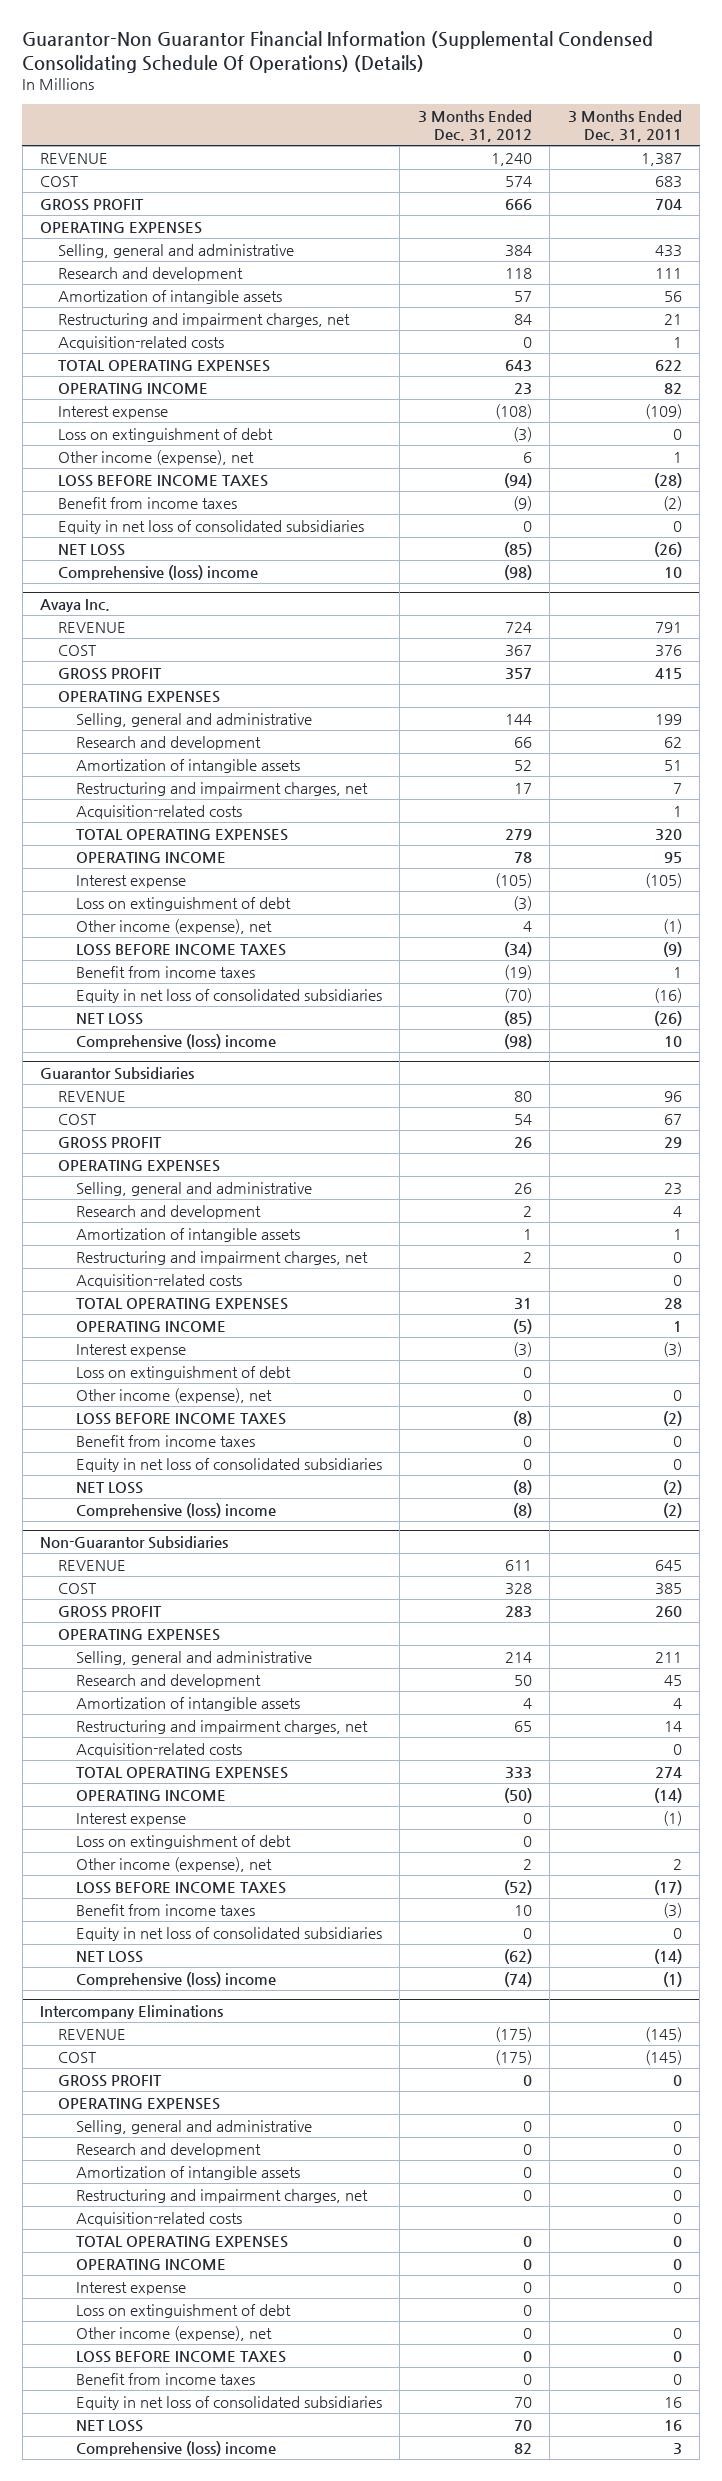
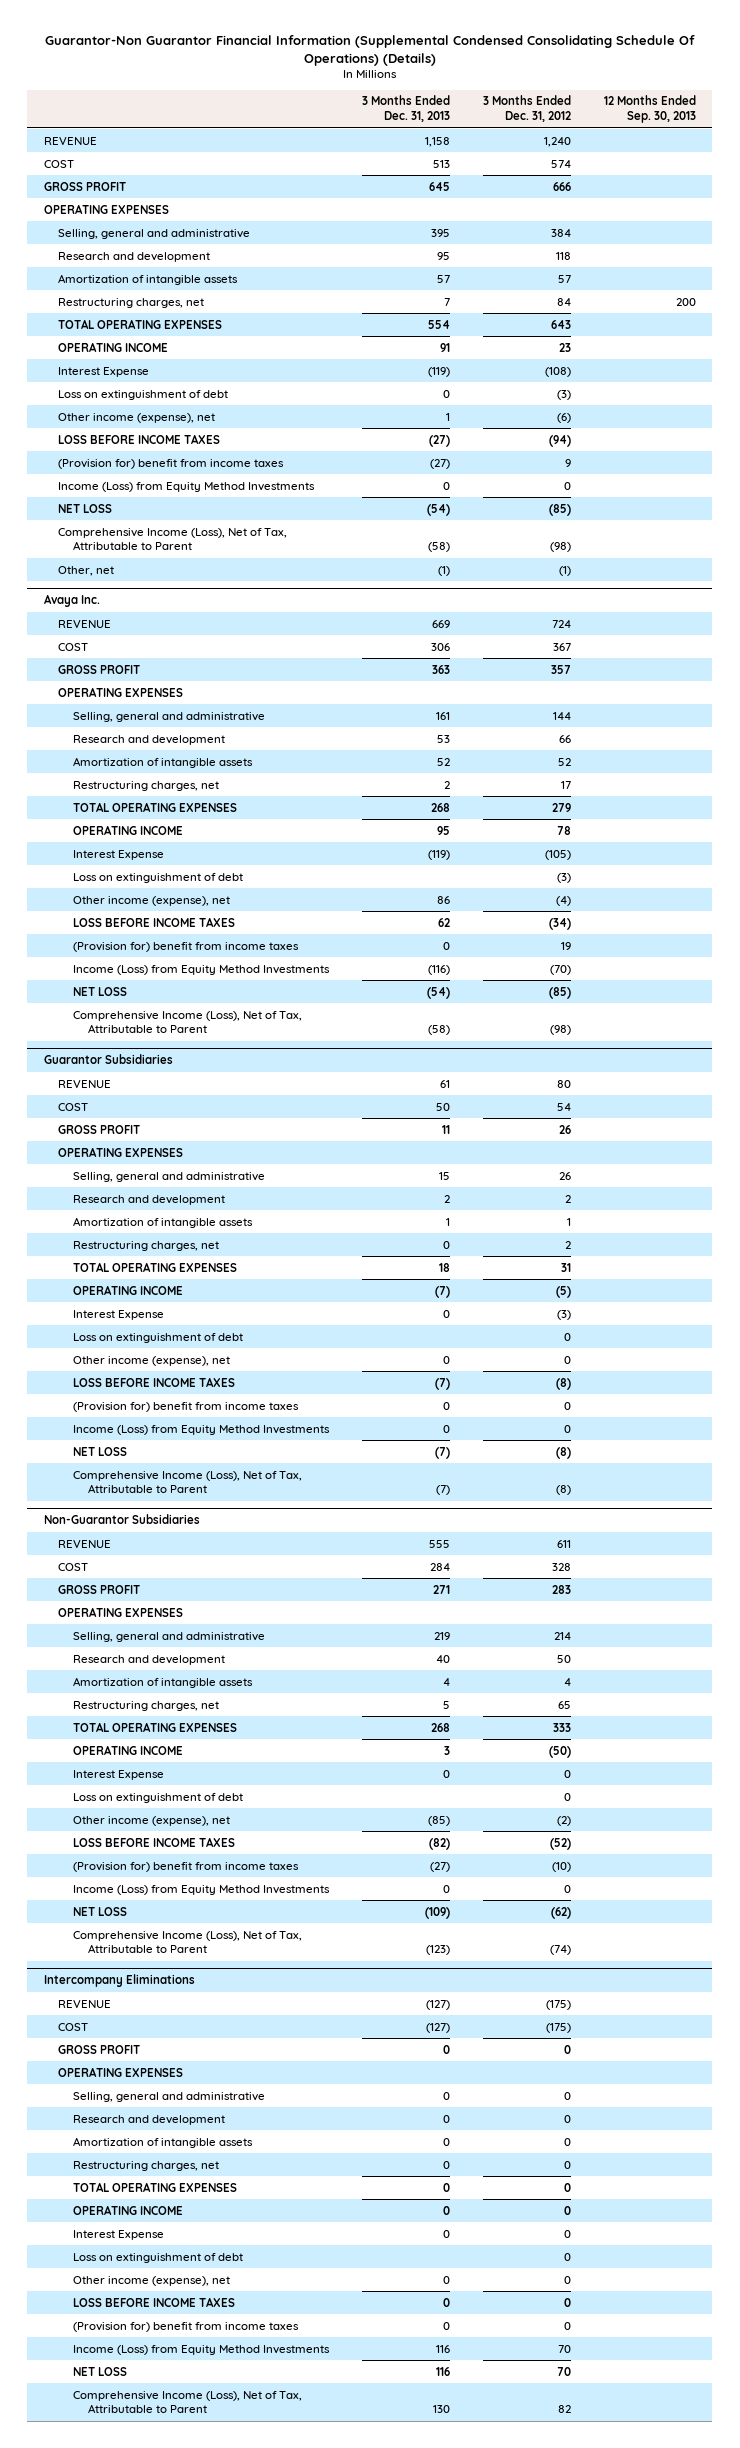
- | 3 Months Ended Dec. 31, 2012 | 3 Months Ended Dec. 31, 2011
+ | 3 Months Ended Dec. 31, 2013 | 3 Months Ended Dec. 31, 2012 | 12 Months Ended Sep. 30, 2013
- Restructuring and impairment charges, net | 84 | 21
- Acquisition-related costs | 0 | 1
+ Restructuring charges, net | 7 | 84 | 200
- Interest expense | (108) | (109)
+ Interest Expense | (119) | (108) |
- Other income (expense), net | 6 | 1
+ Other income (expense), net | 1 | (6) |
- Benefit from income taxes | (9) | (2)
- Equity in net loss of consolidated subsidiaries | 0 | 0
+ (Provision for) benefit from income taxes | (27) | 9 |
+ Income (Loss) from Equity Method Investments | 0 | 0 |
- Comprehensive (loss) income | (98) | 10
+ Comprehensive Income (Loss), Net of Tax, Attributable to Parent | (58) | (98) |
+ Other, net | (1) | (1) |
@ Avaya Inc.
- Restructuring and impairment charges, net | 17 | 7
- Acquisition-related costs | | 1
+ Restructuring charges, net | 2 | 17 |
- Interest expense | (105) | (105)
+ Interest Expense | (119) | (105) |
- Other income (expense), net | 4 | (1)
+ Other income (expense), net | 86 | (4) |
- Benefit from income taxes | (19) | 1
- Equity in net loss of consolidated subsidiaries | (70) | (16)
+ (Provision for) benefit from income taxes | 0 | 19 |
+ Income (Loss) from Equity Method Investments | (116) | (70) |
- Comprehensive (loss) income | (98) | 10
+ Comprehensive Income (Loss), Net of Tax, Attributable to Parent | (58) | (98) |
@ Guarantor Subsidiaries
- Restructuring and impairment charges, net | 2 | 0
- Acquisition-related costs | | 0
+ Restructuring charges, net | 0 | 2 |
- Interest expense | (3) | (3)
+ Interest Expense | 0 | (3) |
- Benefit from income taxes | 0 | 0
- Equity in net loss of consolidated subsidiaries | 0 | 0
+ (Provision for) benefit from income taxes | 0 | 0 |
+ Income (Loss) from Equity Method Investments | 0 | 0 |
- Comprehensive (loss) income | (8) | (2)
+ Comprehensive Income (Loss), Net of Tax, Attributable to Parent | (7) | (8) |
@ Non-Guarantor Subsidiaries
- Restructuring and impairment charges, net | 65 | 14
- Acquisition-related costs | | 0
+ Restructuring charges, net | 5 | 65 |
- Interest expense | 0 | (1)
+ Interest Expense | 0 | 0 |
- Other income (expense), net | 2 | 2
+ Other income (expense), net | (85) | (2) |
- Benefit from income taxes | 10 | (3)
- Equity in net loss of consolidated subsidiaries | 0 | 0
+ (Provision for) benefit from income taxes | (27) | (10) |
+ Income (Loss) from Equity Method Investments | 0 | 0 |
- Comprehensive (loss) income | (74) | (1)
+ Comprehensive Income (Loss), Net of Tax, Attributable to Parent | (123) | (74) |
@ Intercompany Eliminations
- Restructuring and impairment charges, net | 0 | 0
- Acquisition-related costs | | 0
+ Restructuring charges, net | 0 | 0 |
- Interest expense | 0 | 0
+ Interest Expense | 0 | 0 |
- Benefit from income taxes | 0 | 0
- Equity in net loss of consolidated subsidiaries | 70 | 16
+ (Provision for) benefit from income taxes | 0 | 0 |
+ Income (Loss) from Equity Method Investments | 116 | 70 |
- Comprehensive (loss) income | 82 | 3
+ Comprehensive Income (Loss), Net of Tax, Attributable to Parent | 130 | 82 |

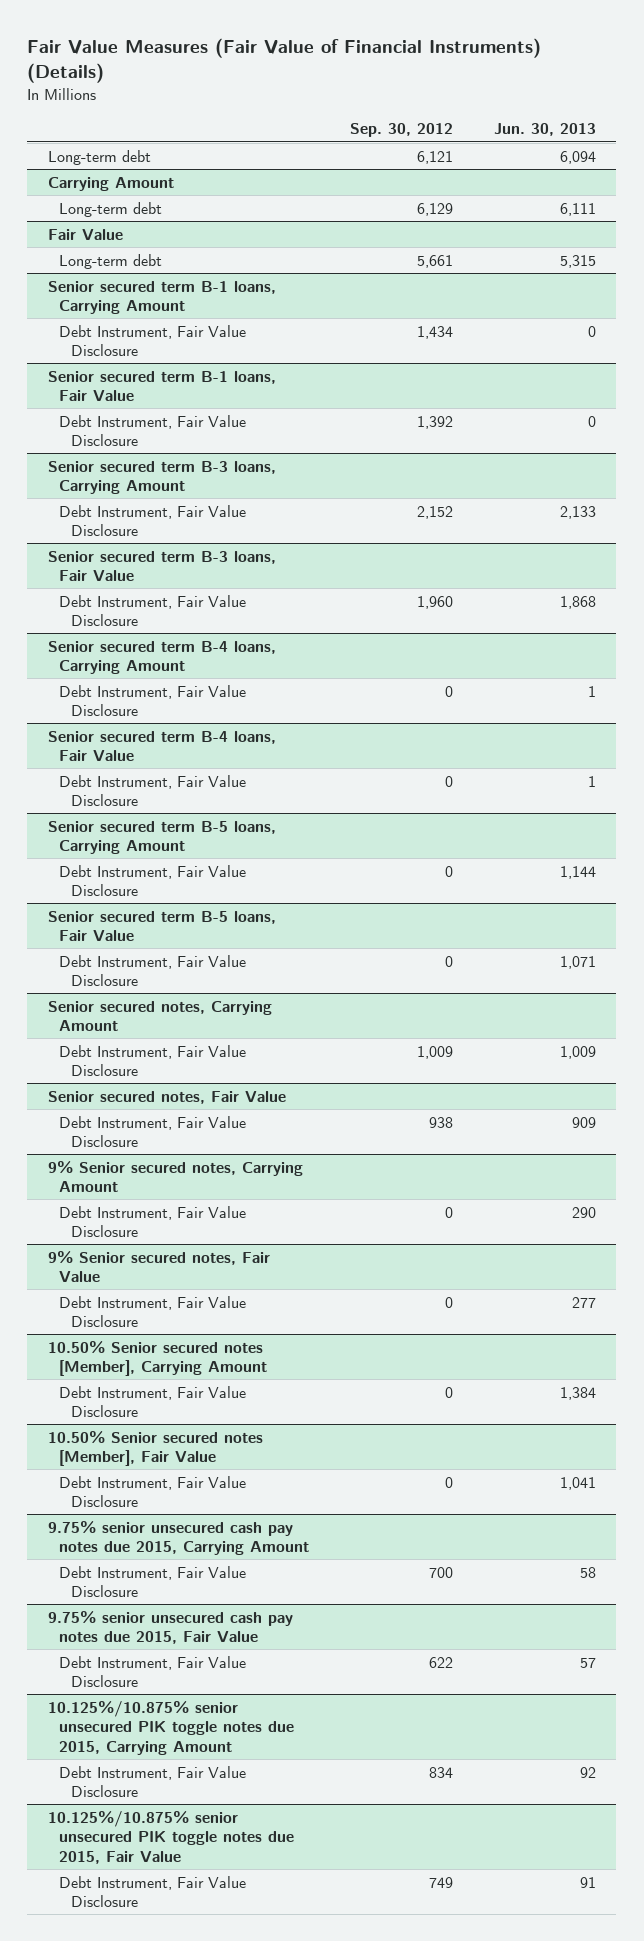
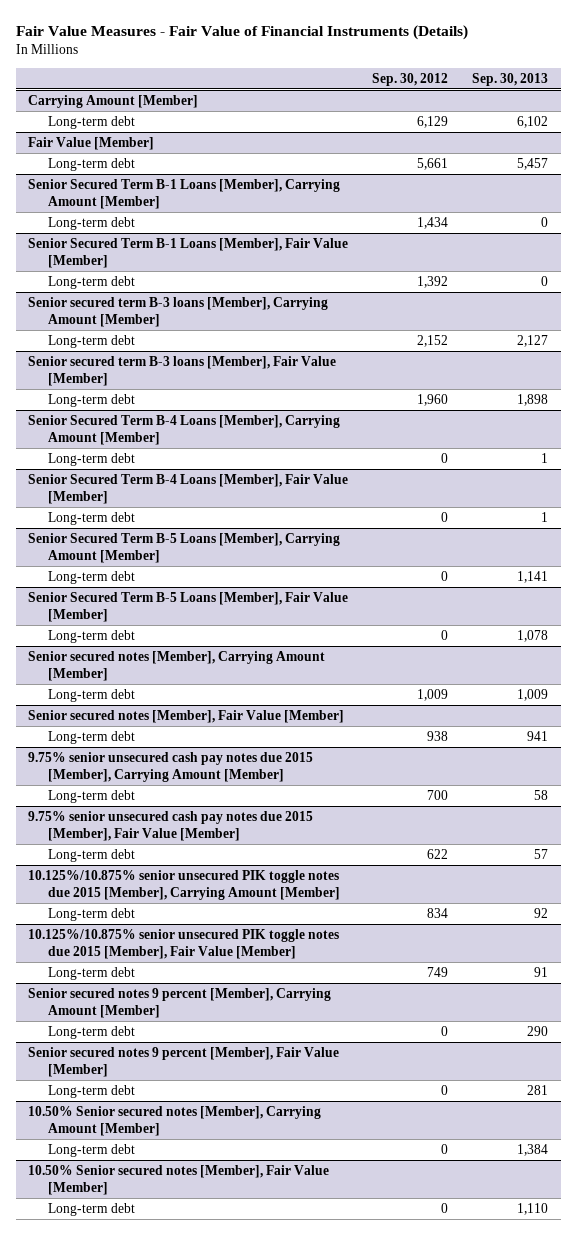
- Fair Value Measures (Fair Value of Financial Instruments) (Details)
+ Fair Value Measures - Fair Value of Financial Instruments (Details)
- | Sep. 30, 2012 | Jun. 30, 2013
+ | Sep. 30, 2012 | Sep. 30, 2013
- Long-term debt | 6,121 | 6,094
- Carrying Amount
+ Carrying Amount [Member]
- Fair Value
+ Fair Value [Member]
- Senior secured term B-1 loans, Carrying Amount
- Debt Instrument, Fair Value Disclosure | 1,434 | 0
- Senior secured term B-1 loans, Fair Value
- Debt Instrument, Fair Value Disclosure | 1,392 | 0
- Senior secured term B-3 loans, Carrying Amount
- Debt Instrument, Fair Value Disclosure | 2,152 | 2,133
- Senior secured term B-3 loans, Fair Value
- Debt Instrument, Fair Value Disclosure | 1,960 | 1,868
- Senior secured term B-4 loans, Carrying Amount
- Debt Instrument, Fair Value Disclosure | 0 | 1
- Senior secured term B-4 loans, Fair Value
- Debt Instrument, Fair Value Disclosure | 0 | 1
- Senior secured term B-5 loans, Carrying Amount
- Debt Instrument, Fair Value Disclosure | 0 | 1,144
- Senior secured term B-5 loans, Fair Value
- Debt Instrument, Fair Value Disclosure | 0 | 1,071
- Senior secured notes, Carrying Amount
- Debt Instrument, Fair Value Disclosure | 1,009 | 1,009
- Senior secured notes, Fair Value
- Debt Instrument, Fair Value Disclosure | 938 | 909
- 9% Senior secured notes, Carrying Amount
- Debt Instrument, Fair Value Disclosure | 0 | 290
- 9% Senior secured notes, Fair Value
- Debt Instrument, Fair Value Disclosure | 0 | 277
- 10.50% Senior secured notes [Member], Carrying Amount
- Debt Instrument, Fair Value Disclosure | 0 | 1,384
- 10.50% Senior secured notes [Member], Fair Value
- Debt Instrument, Fair Value Disclosure | 0 | 1,041
- 9.75% senior unsecured cash pay notes due 2015, Carrying Amount
- Debt Instrument, Fair Value Disclosure | 700 | 58
- 9.75% senior unsecured cash pay notes due 2015, Fair Value
- Debt Instrument, Fair Value Disclosure | 622 | 57
- 10.125%/10.875% senior unsecured PIK toggle notes due 2015, Carrying Amount
- Debt Instrument, Fair Value Disclosure | 834 | 92
- 10.125%/10.875% senior unsecured PIK toggle notes due 2015, Fair Value
- Debt Instrument, Fair Value Disclosure | 749 | 91
+ Senior Secured Term B-1 Loans [Member], Carrying Amount [Member]
+ Long-term debt | 1,434 | 0
+ Senior Secured Term B-1 Loans [Member], Fair Value [Member]
+ Long-term debt | 1,392 | 0
+ Senior secured term B-3 loans [Member], Carrying Amount [Member]
+ Long-term debt | 2,152 | 2,127
+ Senior secured term B-3 loans [Member], Fair Value [Member]
+ Long-term debt | 1,960 | 1,898
+ Senior Secured Term B-4 Loans [Member], Carrying Amount [Member]
+ Long-term debt | 0 | 1
+ Senior Secured Term B-4 Loans [Member], Fair Value [Member]
+ Long-term debt | 0 | 1
+ Senior Secured Term B-5 Loans [Member], Carrying Amount [Member]
+ Long-term debt | 0 | 1,141
+ Senior Secured Term B-5 Loans [Member], Fair Value [Member]
+ Long-term debt | 0 | 1,078
+ Senior secured notes [Member], Carrying Amount [Member]
+ Long-term debt | 1,009 | 1,009
+ Senior secured notes [Member], Fair Value [Member]
+ Long-term debt | 938 | 941
+ 9.75% senior unsecured cash pay notes due 2015 [Member], Carrying Amount [Member]
+ Long-term debt | 700 | 58
+ 9.75% senior unsecured cash pay notes due 2015 [Member], Fair Value [Member]
+ Long-term debt | 622 | 57
+ 10.125%/10.875% senior unsecured PIK toggle notes due 2015 [Member], Carrying Amount [Member]
+ Long-term debt | 834 | 92
+ 10.125%/10.875% senior unsecured PIK toggle notes due 2015 [Member], Fair Value [Member]
+ Long-term debt | 749 | 91
+ Senior secured notes 9 percent [Member], Carrying Amount [Member]
+ Long-term debt | 0 | 290
+ Senior secured notes 9 percent [Member], Fair Value [Member]
+ Long-term debt | 0 | 281
+ 10.50% Senior secured notes [Member], Carrying Amount [Member]
+ Long-term debt | 0 | 1,384
+ 10.50% Senior secured notes [Member], Fair Value [Member]
+ Long-term debt | 0 | 1,110

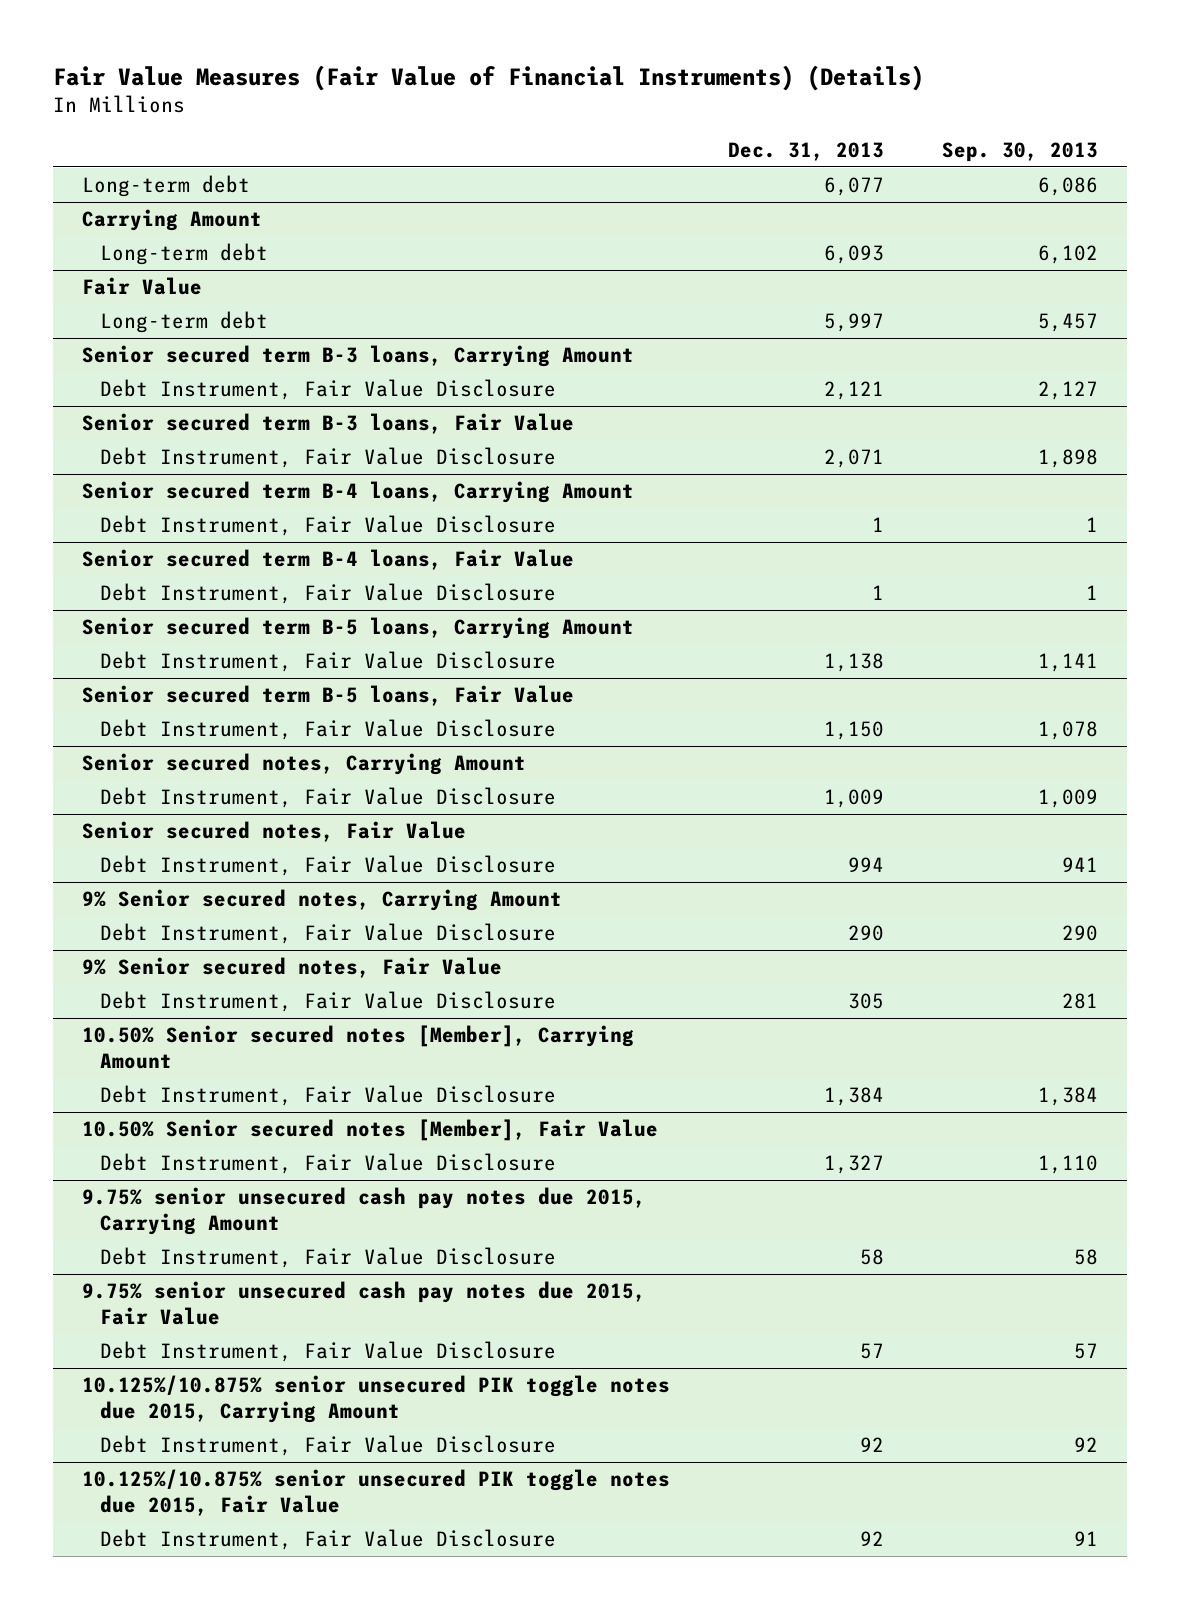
- Fair Value Measures - Fair Value of Financial Instruments (Details)
+ Fair Value Measures (Fair Value of Financial Instruments) (Details)
- | Sep. 30, 2012 | Sep. 30, 2013
+ | Dec. 31, 2013 | Sep. 30, 2013
- Carrying Amount [Member]
+ Long-term debt | 6,077 | 6,086
+ Carrying Amount
- Fair Value [Member]
+ Fair Value
- Senior Secured Term B-1 Loans [Member], Carrying Amount [Member]
- Long-term debt | 1,434 | 0
- Senior Secured Term B-1 Loans [Member], Fair Value [Member]
- Long-term debt | 1,392 | 0
- Senior secured term B-3 loans [Member], Carrying Amount [Member]
- Long-term debt | 2,152 | 2,127
- Senior secured term B-3 loans [Member], Fair Value [Member]
- Long-term debt | 1,960 | 1,898
- Senior Secured Term B-4 Loans [Member], Carrying Amount [Member]
- Long-term debt | 0 | 1
- Senior Secured Term B-4 Loans [Member], Fair Value [Member]
- Long-term debt | 0 | 1
- Senior Secured Term B-5 Loans [Member], Carrying Amount [Member]
- Long-term debt | 0 | 1,141
- Senior Secured Term B-5 Loans [Member], Fair Value [Member]
- Long-term debt | 0 | 1,078
- Senior secured notes [Member], Carrying Amount [Member]
- Long-term debt | 1,009 | 1,009
- Senior secured notes [Member], Fair Value [Member]
- Long-term debt | 938 | 941
- 9.75% senior unsecured cash pay notes due 2015 [Member], Carrying Amount [Member]
- Long-term debt | 700 | 58
- 9.75% senior unsecured cash pay notes due 2015 [Member], Fair Value [Member]
- Long-term debt | 622 | 57
- 10.125%/10.875% senior unsecured PIK toggle notes due 2015 [Member], Carrying Amount [Member]
- Long-term debt | 834 | 92
- 10.125%/10.875% senior unsecured PIK toggle notes due 2015 [Member], Fair Value [Member]
- Long-term debt | 749 | 91
- Senior secured notes 9 percent [Member], Carrying Amount [Member]
- Long-term debt | 0 | 290
- Senior secured notes 9 percent [Member], Fair Value [Member]
- Long-term debt | 0 | 281
- 10.50% Senior secured notes [Member], Carrying Amount [Member]
- Long-term debt | 0 | 1,384
- 10.50% Senior secured notes [Member], Fair Value [Member]
- Long-term debt | 0 | 1,110
+ Senior secured term B-3 loans, Carrying Amount
+ Debt Instrument, Fair Value Disclosure | 2,121 | 2,127
+ Senior secured term B-3 loans, Fair Value
+ Debt Instrument, Fair Value Disclosure | 2,071 | 1,898
+ Senior secured term B-4 loans, Carrying Amount
+ Debt Instrument, Fair Value Disclosure | 1 | 1
+ Senior secured term B-4 loans, Fair Value
+ Debt Instrument, Fair Value Disclosure | 1 | 1
+ Senior secured term B-5 loans, Carrying Amount
+ Debt Instrument, Fair Value Disclosure | 1,138 | 1,141
+ Senior secured term B-5 loans, Fair Value
+ Debt Instrument, Fair Value Disclosure | 1,150 | 1,078
+ Senior secured notes, Carrying Amount
+ Debt Instrument, Fair Value Disclosure | 1,009 | 1,009
+ Senior secured notes, Fair Value
+ Debt Instrument, Fair Value Disclosure | 994 | 941
+ 9% Senior secured notes, Carrying Amount
+ Debt Instrument, Fair Value Disclosure | 290 | 290
+ 9% Senior secured notes, Fair Value
+ Debt Instrument, Fair Value Disclosure | 305 | 281
+ 10.50% Senior secured notes [Member], Carrying Amount
+ Debt Instrument, Fair Value Disclosure | 1,384 | 1,384
+ 10.50% Senior secured notes [Member], Fair Value
+ Debt Instrument, Fair Value Disclosure | 1,327 | 1,110
+ 9.75% senior unsecured cash pay notes due 2015, Carrying Amount
+ Debt Instrument, Fair Value Disclosure | 58 | 58
+ 9.75% senior unsecured cash pay notes due 2015, Fair Value
+ Debt Instrument, Fair Value Disclosure | 57 | 57
+ 10.125%/10.875% senior unsecured PIK toggle notes due 2015, Carrying Amount
+ Debt Instrument, Fair Value Disclosure | 92 | 92
+ 10.125%/10.875% senior unsecured PIK toggle notes due 2015, Fair Value
+ Debt Instrument, Fair Value Disclosure | 92 | 91

